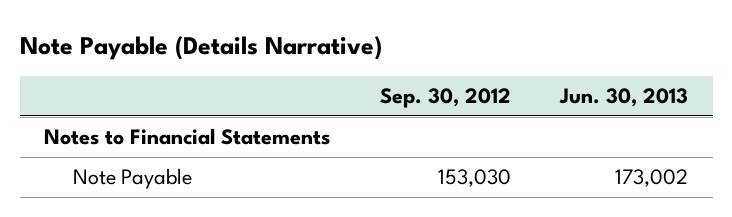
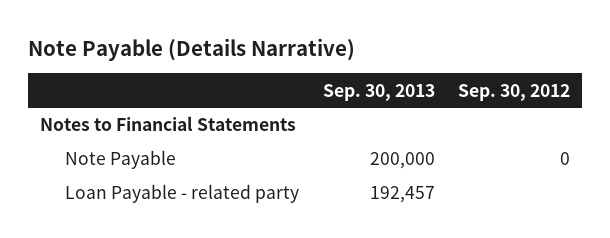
- | Sep. 30, 2012 | Jun. 30, 2013
+ | Sep. 30, 2013 | Sep. 30, 2012
- Note Payable | 153,030 | 173,002
+ Note Payable | 200,000 | 0
+ Loan Payable - related party | 192,457 |

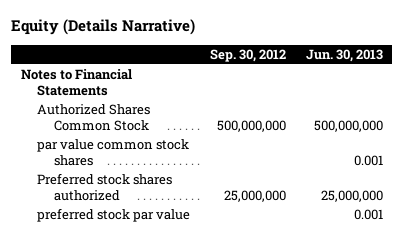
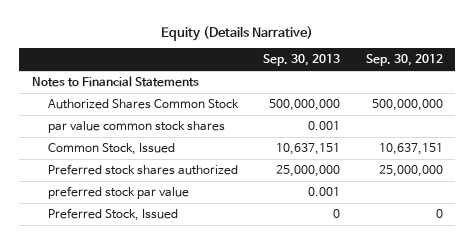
- | Sep. 30, 2012 | Jun. 30, 2013
+ | Sep. 30, 2013 | Sep. 30, 2012
+ Common Stock, Issued | 10,637,151 | 10,637,151
+ Preferred Stock, Issued | 0 | 0

